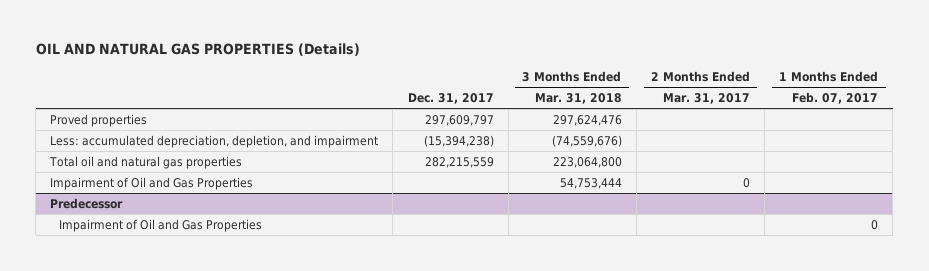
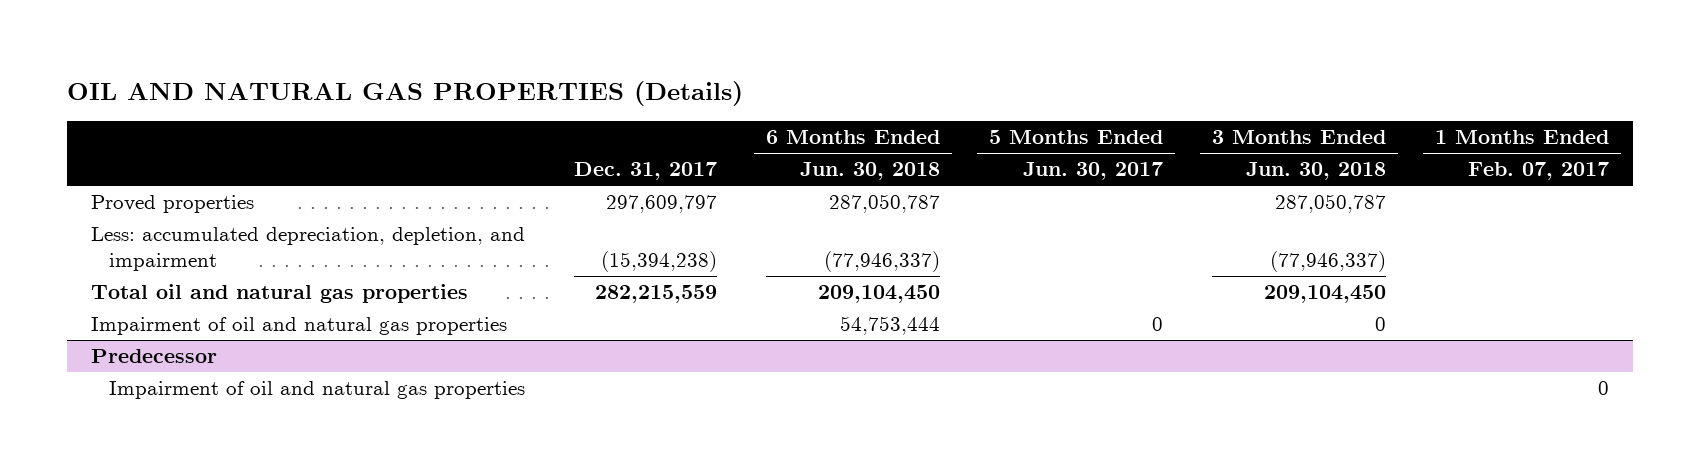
- | Dec. 31, 2017 | 3 Months Ended Mar. 31, 2018 | 2 Months Ended Mar. 31, 2017 | 1 Months Ended Feb. 07, 2017
+ | Dec. 31, 2017 | 6 Months Ended Jun. 30, 2018 | 5 Months Ended Jun. 30, 2017 | 3 Months Ended Jun. 30, 2018 | 1 Months Ended Feb. 07, 2017
- Impairment of Oil and Gas Properties | | 54,753,444 | 0 |
+ Impairment of oil and natural gas properties | | 54,753,444 | 0 | 0 |
@ Predecessor
- Impairment of Oil and Gas Properties | | | | 0
+ Impairment of oil and natural gas properties | | | | | 0

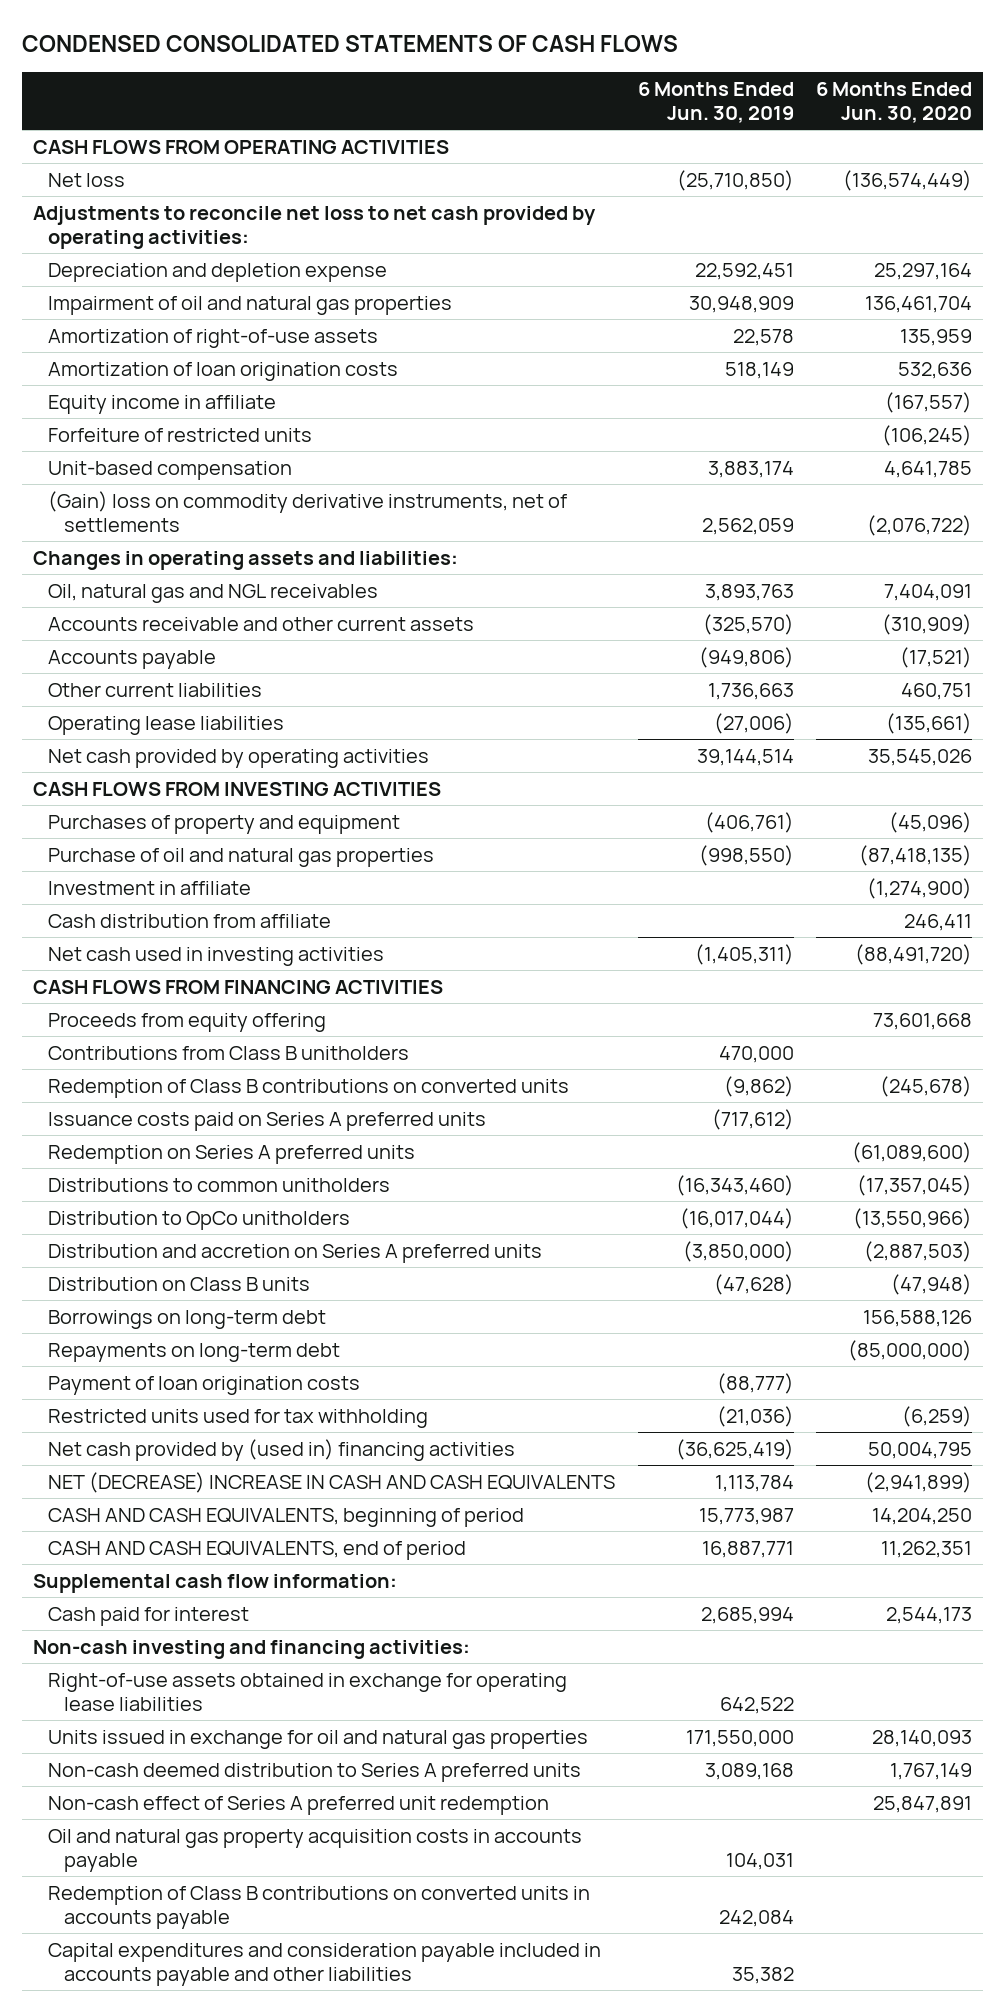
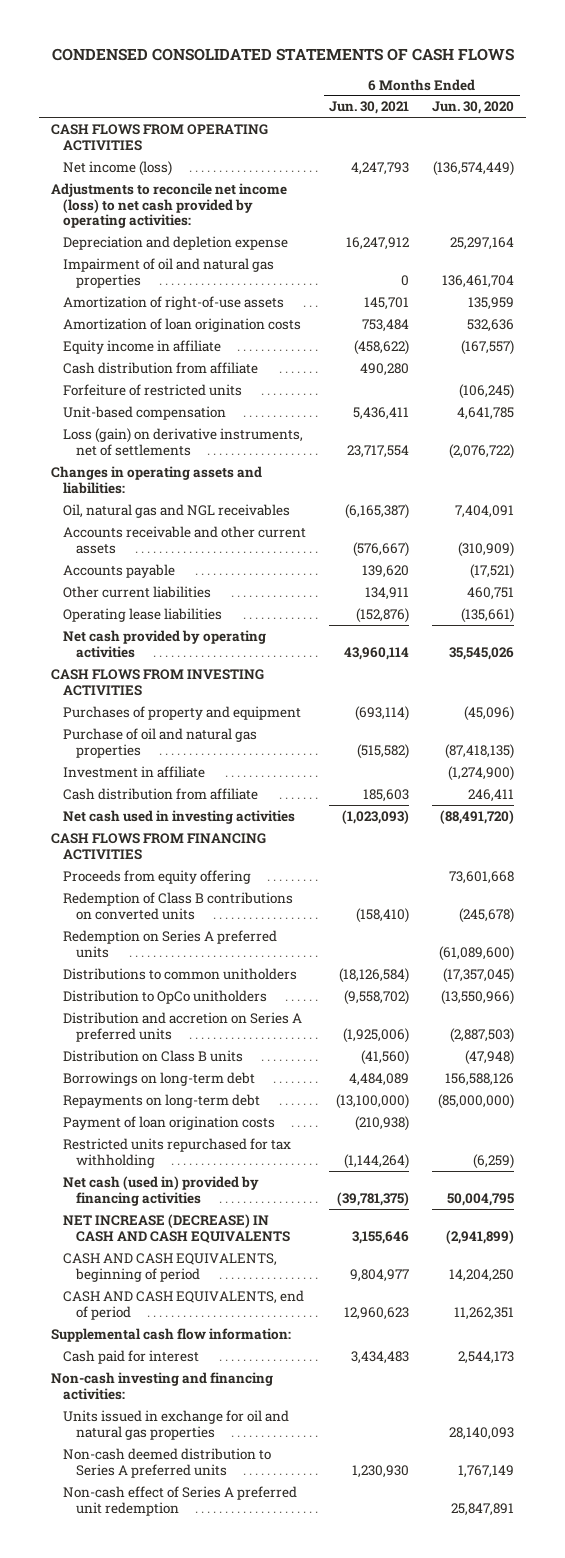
- | 6 Months Ended Jun. 30, 2019 | 6 Months Ended Jun. 30, 2020
+ | 6 Months Ended Jun. 30, 2021 | 6 Months Ended Jun. 30, 2020
- Net loss | (25,710,850) | (136,574,449)
- Adjustments to reconcile net loss to net cash provided by operating activities:
+ Net income (loss) | 4,247,793 | (136,574,449)
+ Adjustments to reconcile net income (loss) to net cash provided by operating activities:
+ Cash distribution from affiliate | 490,280 |
- (Gain) loss on commodity derivative instruments, net of settlements | 2,562,059 | (2,076,722)
+ Loss (gain) on derivative instruments, net of settlements | 23,717,554 | (2,076,722)
- Contributions from Class B unitholders | 470,000 |
- Issuance costs paid on Series A preferred units | (717,612) |
- Restricted units used for tax withholding | (21,036) | (6,259)
- Net cash provided by (used in) financing activities | (36,625,419) | 50,004,795
- NET (DECREASE) INCREASE IN CASH AND CASH EQUIVALENTS | 1,113,784 | (2,941,899)
+ Restricted units repurchased for tax withholding | (1,144,264) | (6,259)
+ Net cash (used in) provided by financing activities | (39,781,375) | 50,004,795
+ NET INCREASE (DECREASE) IN CASH AND CASH EQUIVALENTS | 3,155,646 | (2,941,899)
- Right-of-use assets obtained in exchange for operating lease liabilities | 642,522 |
- Oil and natural gas property acquisition costs in accounts payable | 104,031 |
- Redemption of Class B contributions on converted units in accounts payable | 242,084 |
- Capital expenditures and consideration payable included in accounts payable and other liabilities | 35,382 |

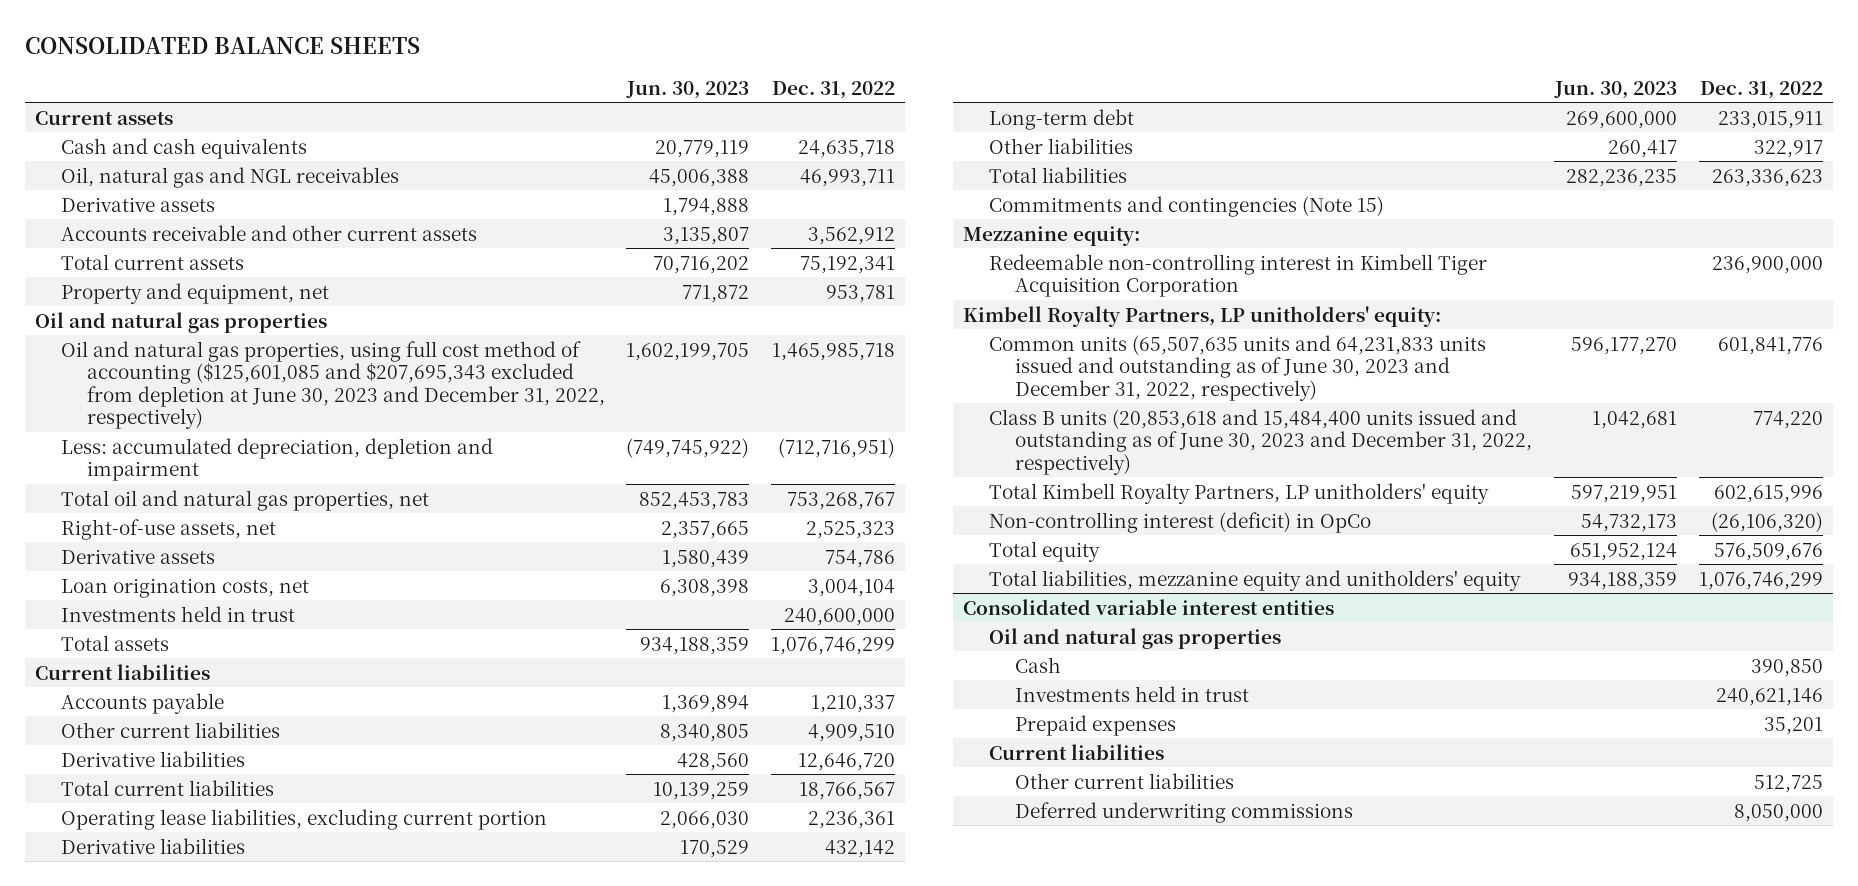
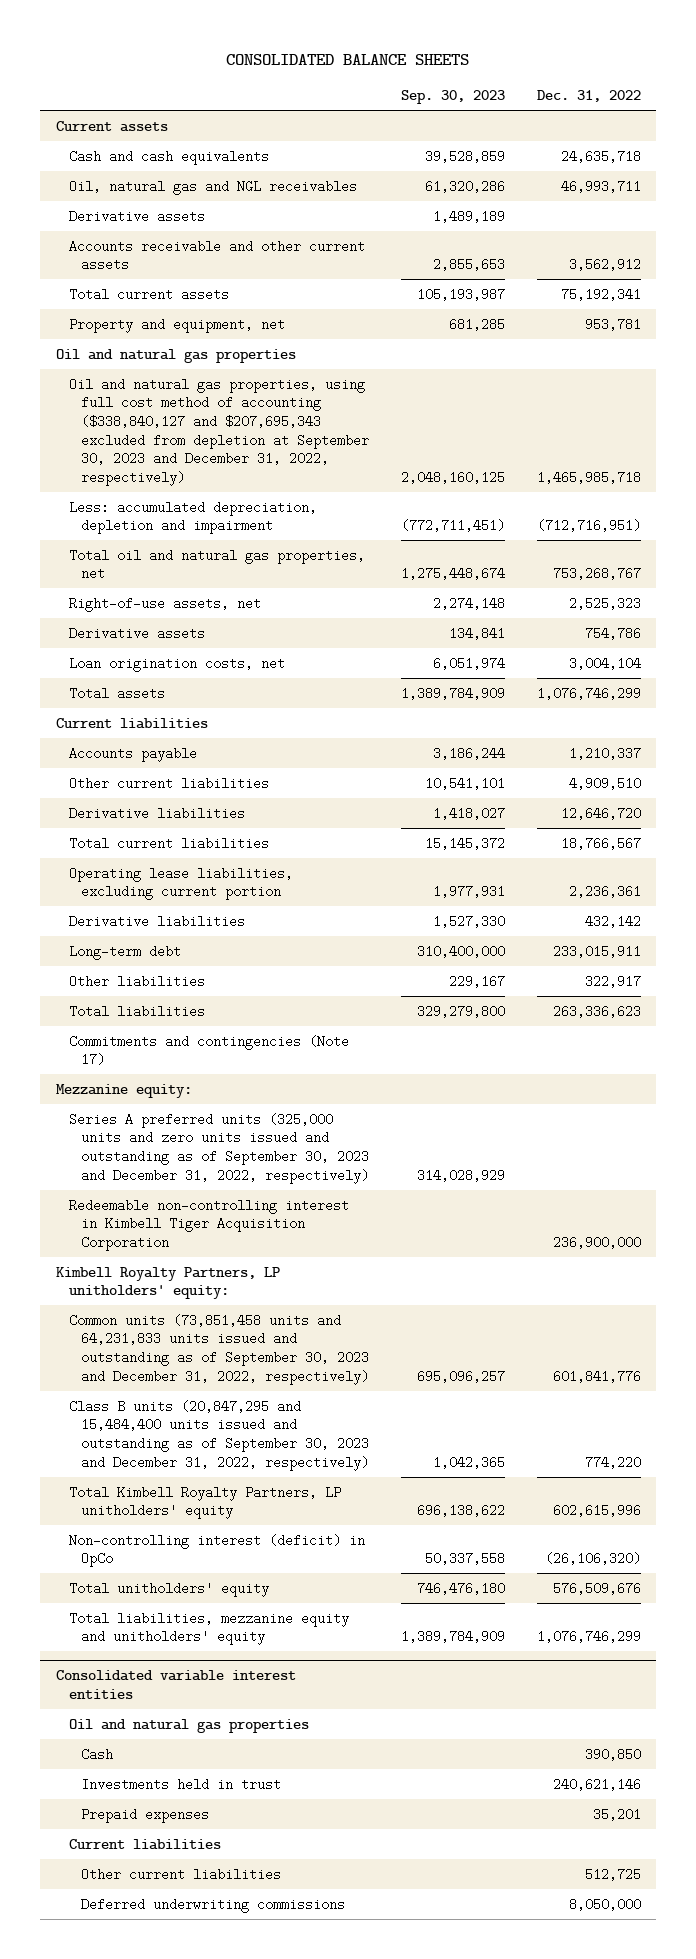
- | Jun. 30, 2023 | Dec. 31, 2022
+ | Sep. 30, 2023 | Dec. 31, 2022
- Oil and natural gas properties, using full cost method of accounting ($125,601,085 and $207,695,343 excluded from depletion at June 30, 2023 and December 31, 2022, respectively) | 1,602,199,705 | 1,465,985,718
+ Oil and natural gas properties, using full cost method of accounting ($338,840,127 and $207,695,343 excluded from depletion at September 30, 2023 and December 31, 2022, respectively) | 2,048,160,125 | 1,465,985,718
- Investments held in trust | | 240,600,000
- Commitments and contingencies (Note 15)
+ Commitments and contingencies (Note 17)
+ Series A preferred units (325,000 units and zero units issued and outstanding as of September 30, 2023 and December 31, 2022, respectively) | 314,028,929 |
- Common units (65,507,635 units and 64,231,833 units issued and outstanding as of June 30, 2023 and December 31, 2022, respectively) | 596,177,270 | 601,841,776
- Class B units (20,853,618 and 15,484,400 units issued and outstanding as of June 30, 2023 and December 31, 2022, respectively) | 1,042,681 | 774,220
+ Common units (73,851,458 units and 64,231,833 units issued and outstanding as of September 30, 2023 and December 31, 2022, respectively) | 695,096,257 | 601,841,776
+ Class B units (20,847,295 and 15,484,400 units issued and outstanding as of September 30, 2023 and December 31, 2022, respectively) | 1,042,365 | 774,220
- Total equity | 651,952,124 | 576,509,676
+ Total unitholders' equity | 746,476,180 | 576,509,676

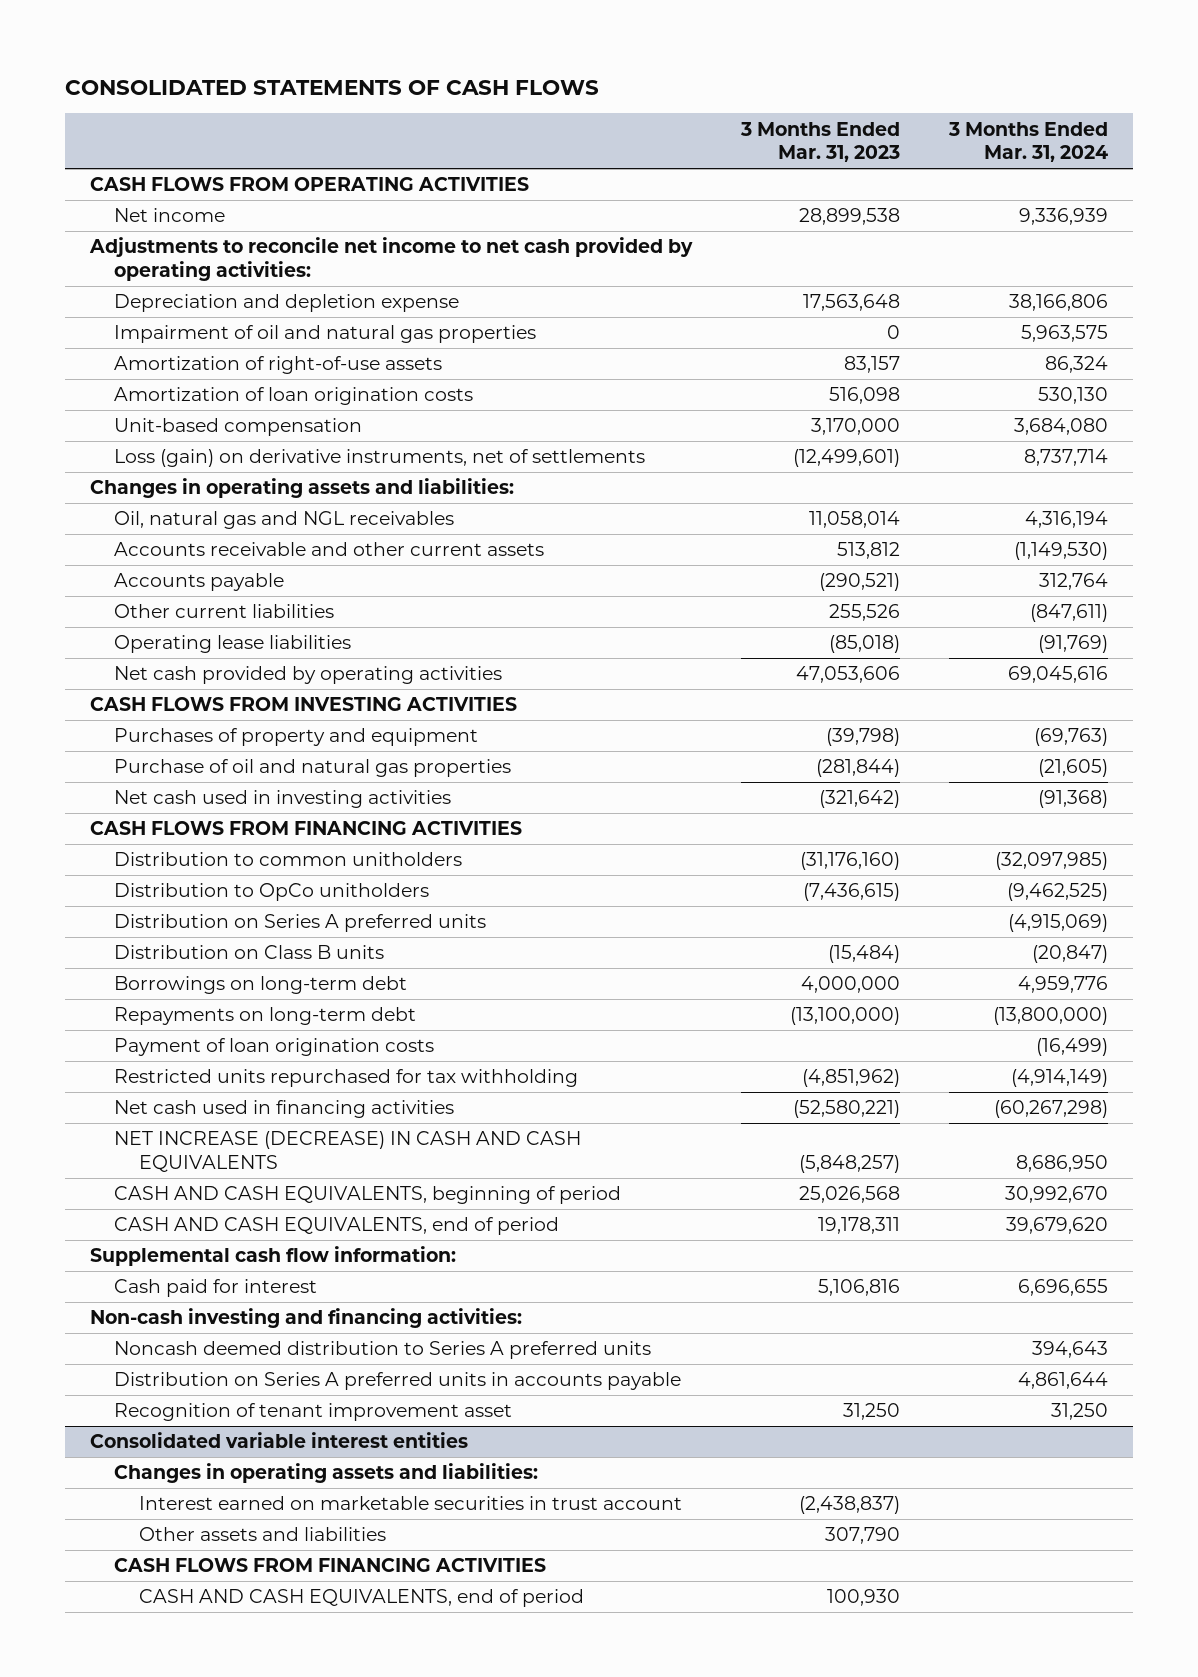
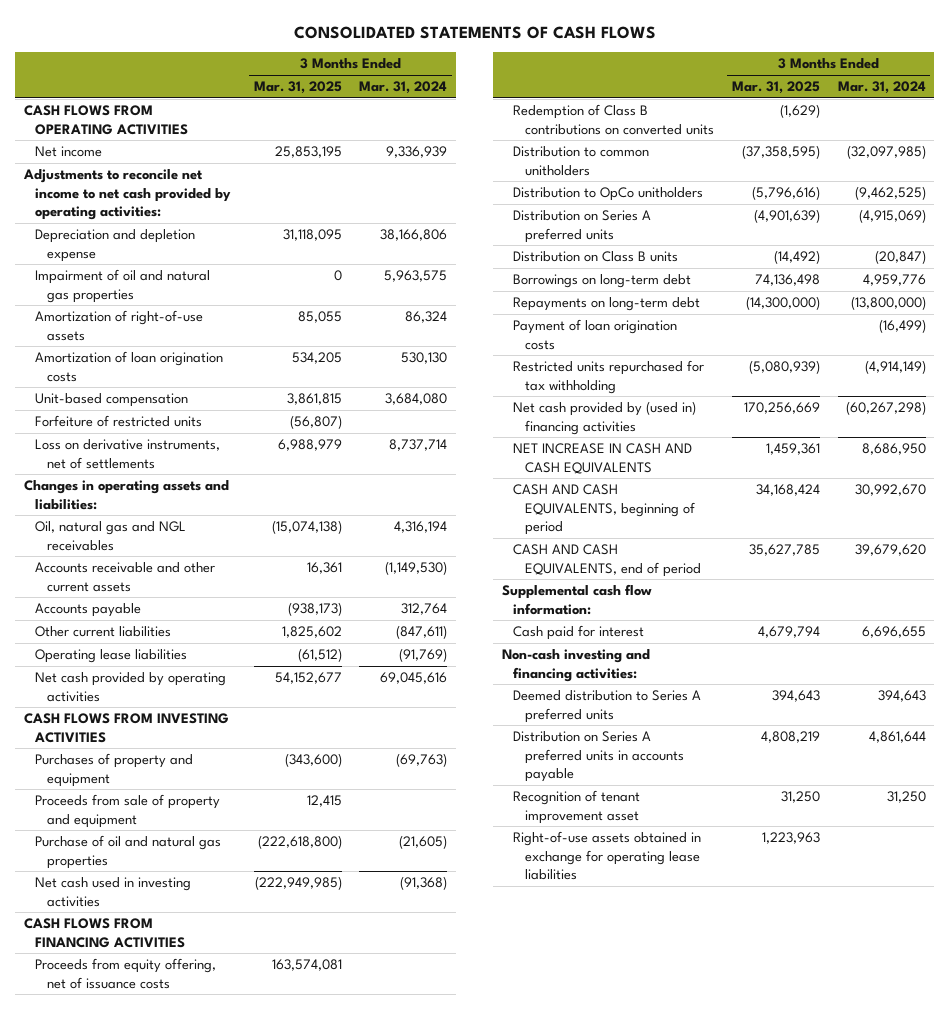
- | 3 Months Ended Mar. 31, 2023 | 3 Months Ended Mar. 31, 2024
+ | 3 Months Ended Mar. 31, 2025 | 3 Months Ended Mar. 31, 2024
- Loss (gain) on derivative instruments, net of settlements | (12,499,601) | 8,737,714
+ Forfeiture of restricted units | (56,807) |
+ Loss on derivative instruments, net of settlements | 6,988,979 | 8,737,714
+ Proceeds from sale of property and equipment | 12,415 |
+ Proceeds from equity offering, net of issuance costs | 163,574,081 |
+ Redemption of Class B contributions on converted units | (1,629) |
- Net cash used in financing activities | (52,580,221) | (60,267,298)
- NET INCREASE (DECREASE) IN CASH AND CASH EQUIVALENTS | (5,848,257) | 8,686,950
+ Net cash provided by (used in) financing activities | 170,256,669 | (60,267,298)
+ NET INCREASE IN CASH AND CASH EQUIVALENTS | 1,459,361 | 8,686,950
- Noncash deemed distribution to Series A preferred units | | 394,643
+ Deemed distribution to Series A preferred units | 394,643 | 394,643
- Consolidated variable interest entities
- Changes in operating assets and liabilities:
- Interest earned on marketable securities in trust account | (2,438,837) |
- Other assets and liabilities | 307,790 |
- CASH FLOWS FROM FINANCING ACTIVITIES
- CASH AND CASH EQUIVALENTS, end of period | 100,930 |
+ Right-of-use assets obtained in exchange for operating lease liabilities | 1,223,963 |

